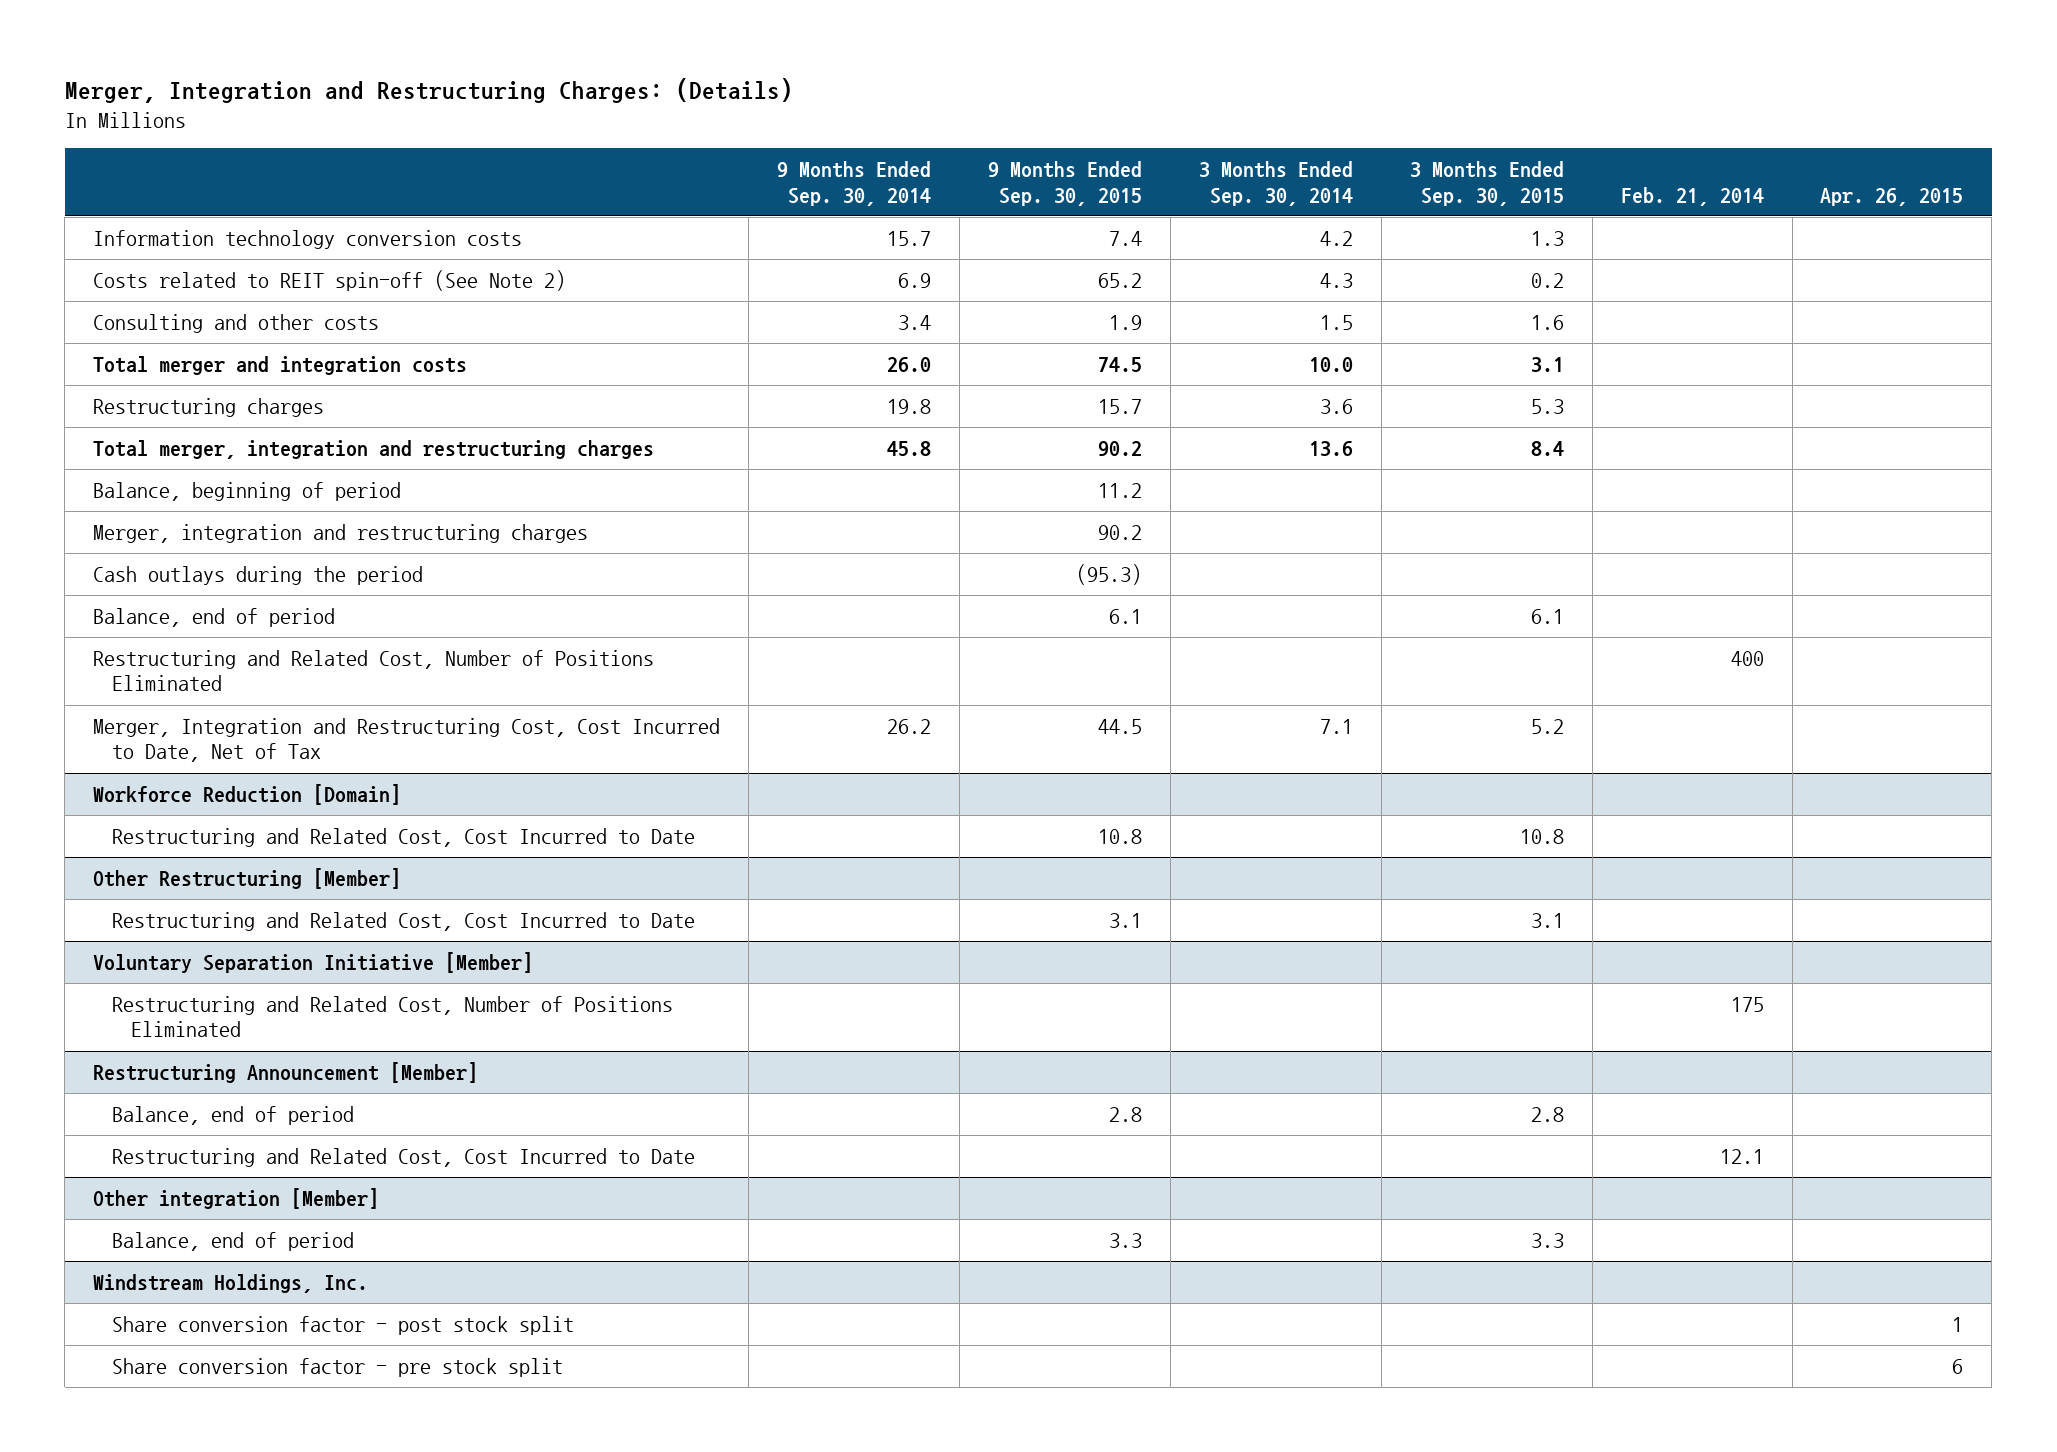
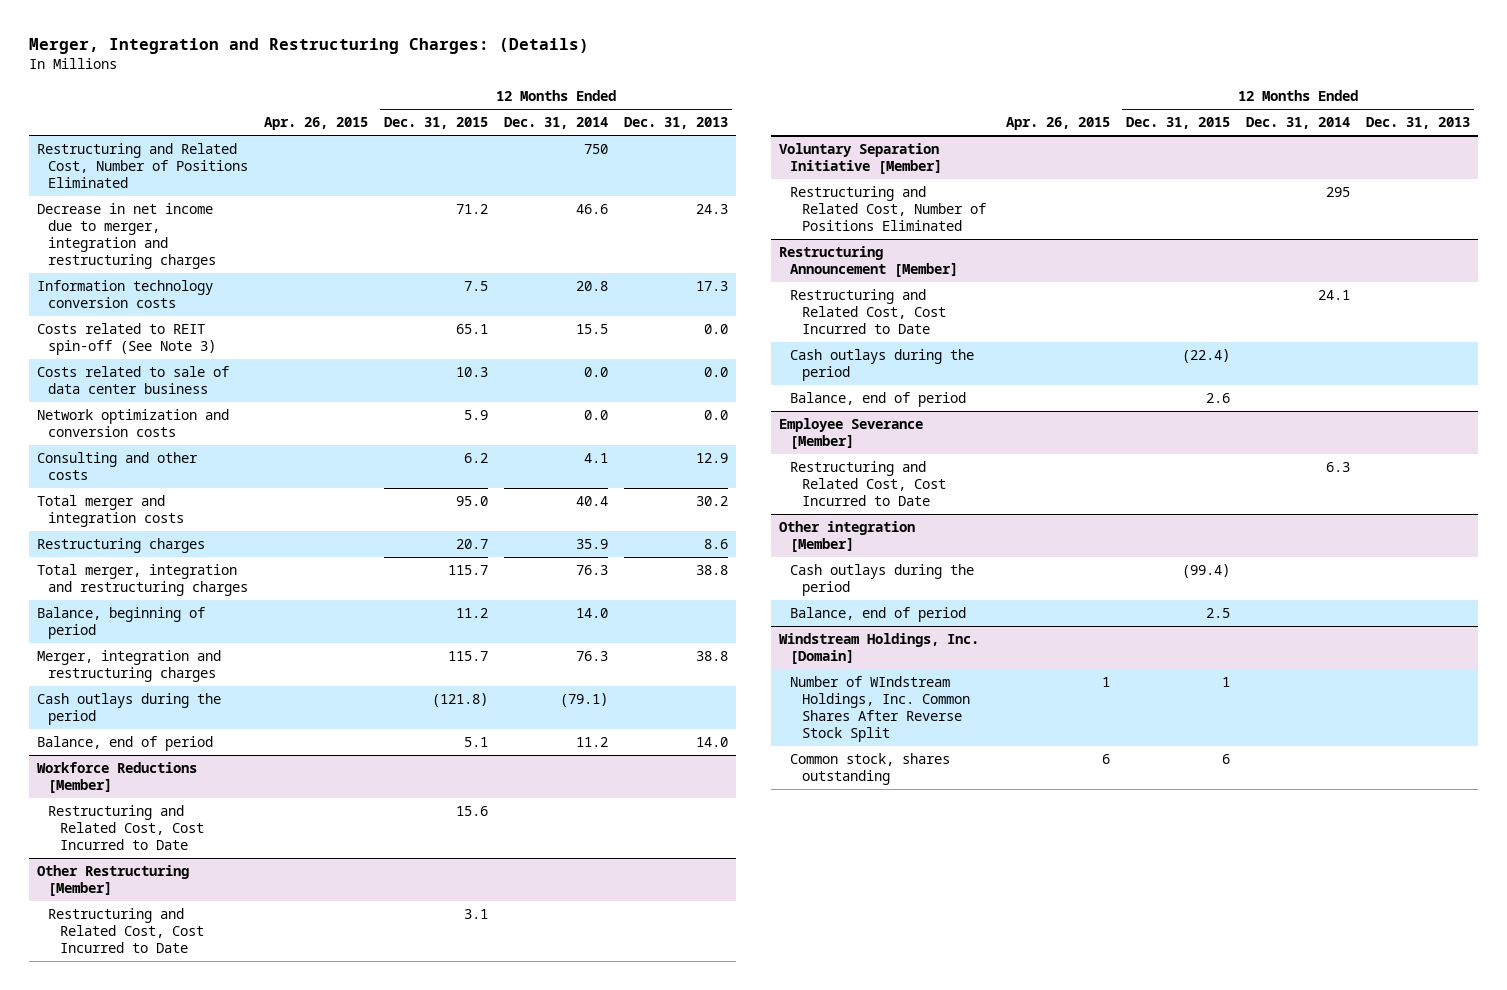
- | 9 Months Ended Sep. 30, 2014 | 9 Months Ended Sep. 30, 2015 | 3 Months Ended Sep. 30, 2014 | 3 Months Ended Sep. 30, 2015 | Feb. 21, 2014 | Apr. 26, 2015
+ | Apr. 26, 2015 | 12 Months Ended Dec. 31, 2015 | 12 Months Ended Dec. 31, 2014 | 12 Months Ended Dec. 31, 2013
moved up: Restructuring and Related Cost, Number of Positions Eliminated | | | 750 |
+ Decrease in net income due to merger, integration and restructuring charges | | 71.2 | 46.6 | 24.3
- Costs related to REIT spin-off (See Note 2) | 6.9 | 65.2 | 4.3 | 0.2 | |
+ Costs related to REIT spin-off (See Note 3) | | 65.1 | 15.5 | 0.0
+ Costs related to sale of data center business | | 10.3 | 0.0 | 0.0
+ Network optimization and conversion costs | | 5.9 | 0.0 | 0.0
- Merger, Integration and Restructuring Cost, Cost Incurred to Date, Net of Tax | 26.2 | 44.5 | 7.1 | 5.2 | |
- Workforce Reduction [Domain]
+ Workforce Reductions [Member]
@ Restructuring Announcement [Member]
+ Cash outlays during the period | | (22.4) | |
moved down: Balance, end of period | | 2.6 | |
+ Employee Severance [Member]
+ Restructuring and Related Cost, Cost Incurred to Date | | | 6.3 |
@ Other integration [Member]
+ Cash outlays during the period | | (99.4) | |
- Windstream Holdings, Inc.
- Share conversion factor - post stock split | | | | | | 1
- Share conversion factor - pre stock split | | | | | | 6
+ Windstream Holdings, Inc. [Domain]
+ Number of WIndstream Holdings, Inc. Common Shares After Reverse Stock Split | 1 | 1 | |
+ Common stock, shares outstanding | 6 | 6 | |

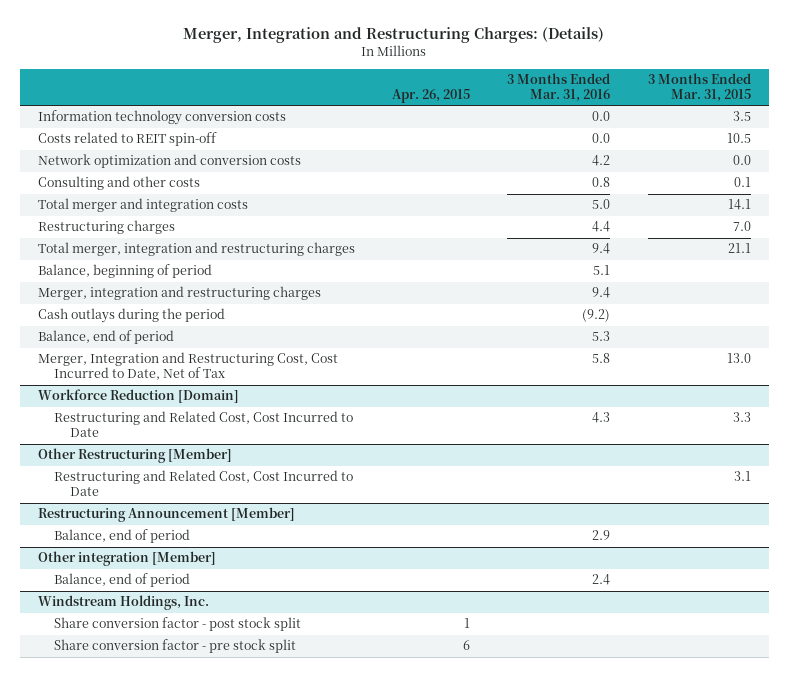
- | Apr. 26, 2015 | 12 Months Ended Dec. 31, 2015 | 12 Months Ended Dec. 31, 2014 | 12 Months Ended Dec. 31, 2013
+ | Apr. 26, 2015 | 3 Months Ended Mar. 31, 2016 | 3 Months Ended Mar. 31, 2015
- Restructuring and Related Cost, Number of Positions Eliminated | | | 750 |
- Decrease in net income due to merger, integration and restructuring charges | | 71.2 | 46.6 | 24.3
- Costs related to REIT spin-off (See Note 3) | | 65.1 | 15.5 | 0.0
- Costs related to sale of data center business | | 10.3 | 0.0 | 0.0
+ Costs related to REIT spin-off | | 0.0 | 10.5
- Workforce Reductions [Member]
+ Merger, Integration and Restructuring Cost, Cost Incurred to Date, Net of Tax | | 5.8 | 13.0
+ Workforce Reduction [Domain]
- Voluntary Separation Initiative [Member]
- Restructuring and Related Cost, Number of Positions Eliminated | | | 295 |
@ Restructuring Announcement [Member]
- Restructuring and Related Cost, Cost Incurred to Date | | | 24.1 |
- Cash outlays during the period | | (22.4) | |
- Employee Severance [Member]
- Restructuring and Related Cost, Cost Incurred to Date | | | 6.3 |
@ Other integration [Member]
- Cash outlays during the period | | (99.4) | |
- Windstream Holdings, Inc. [Domain]
- Number of WIndstream Holdings, Inc. Common Shares After Reverse Stock Split | 1 | 1 | |
- Common stock, shares outstanding | 6 | 6 | |
+ Windstream Holdings, Inc.
+ Share conversion factor - post stock split | 1 | |
+ Share conversion factor - pre stock split | 6 | |

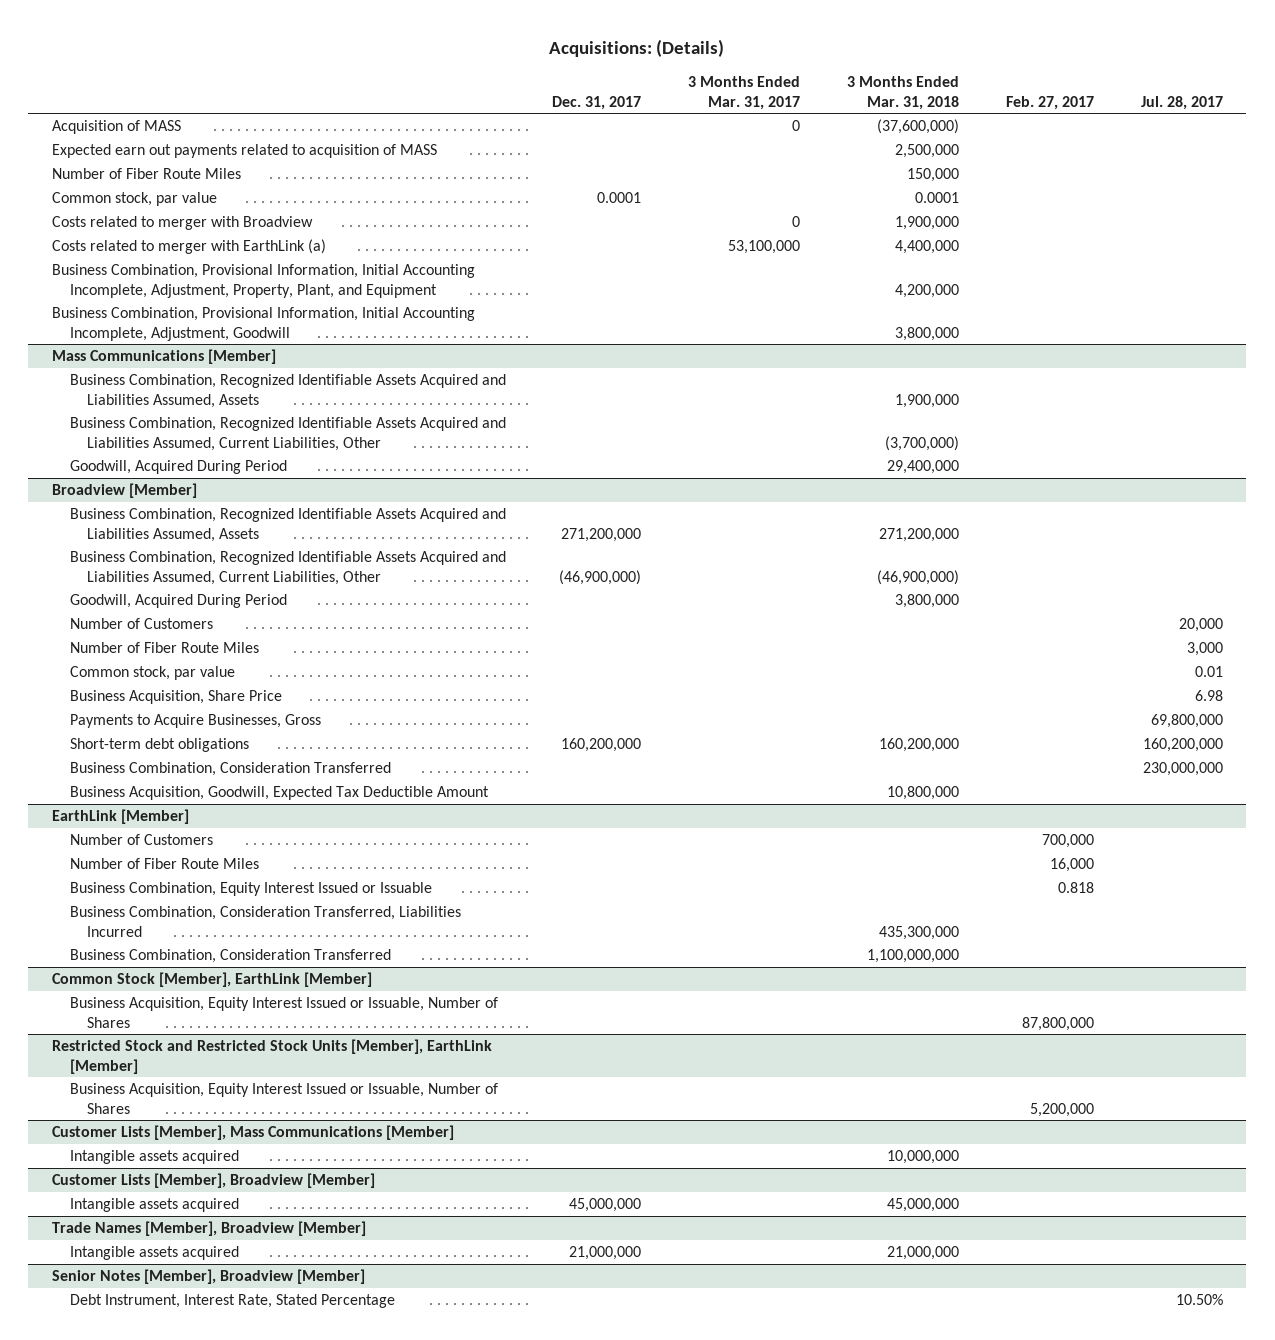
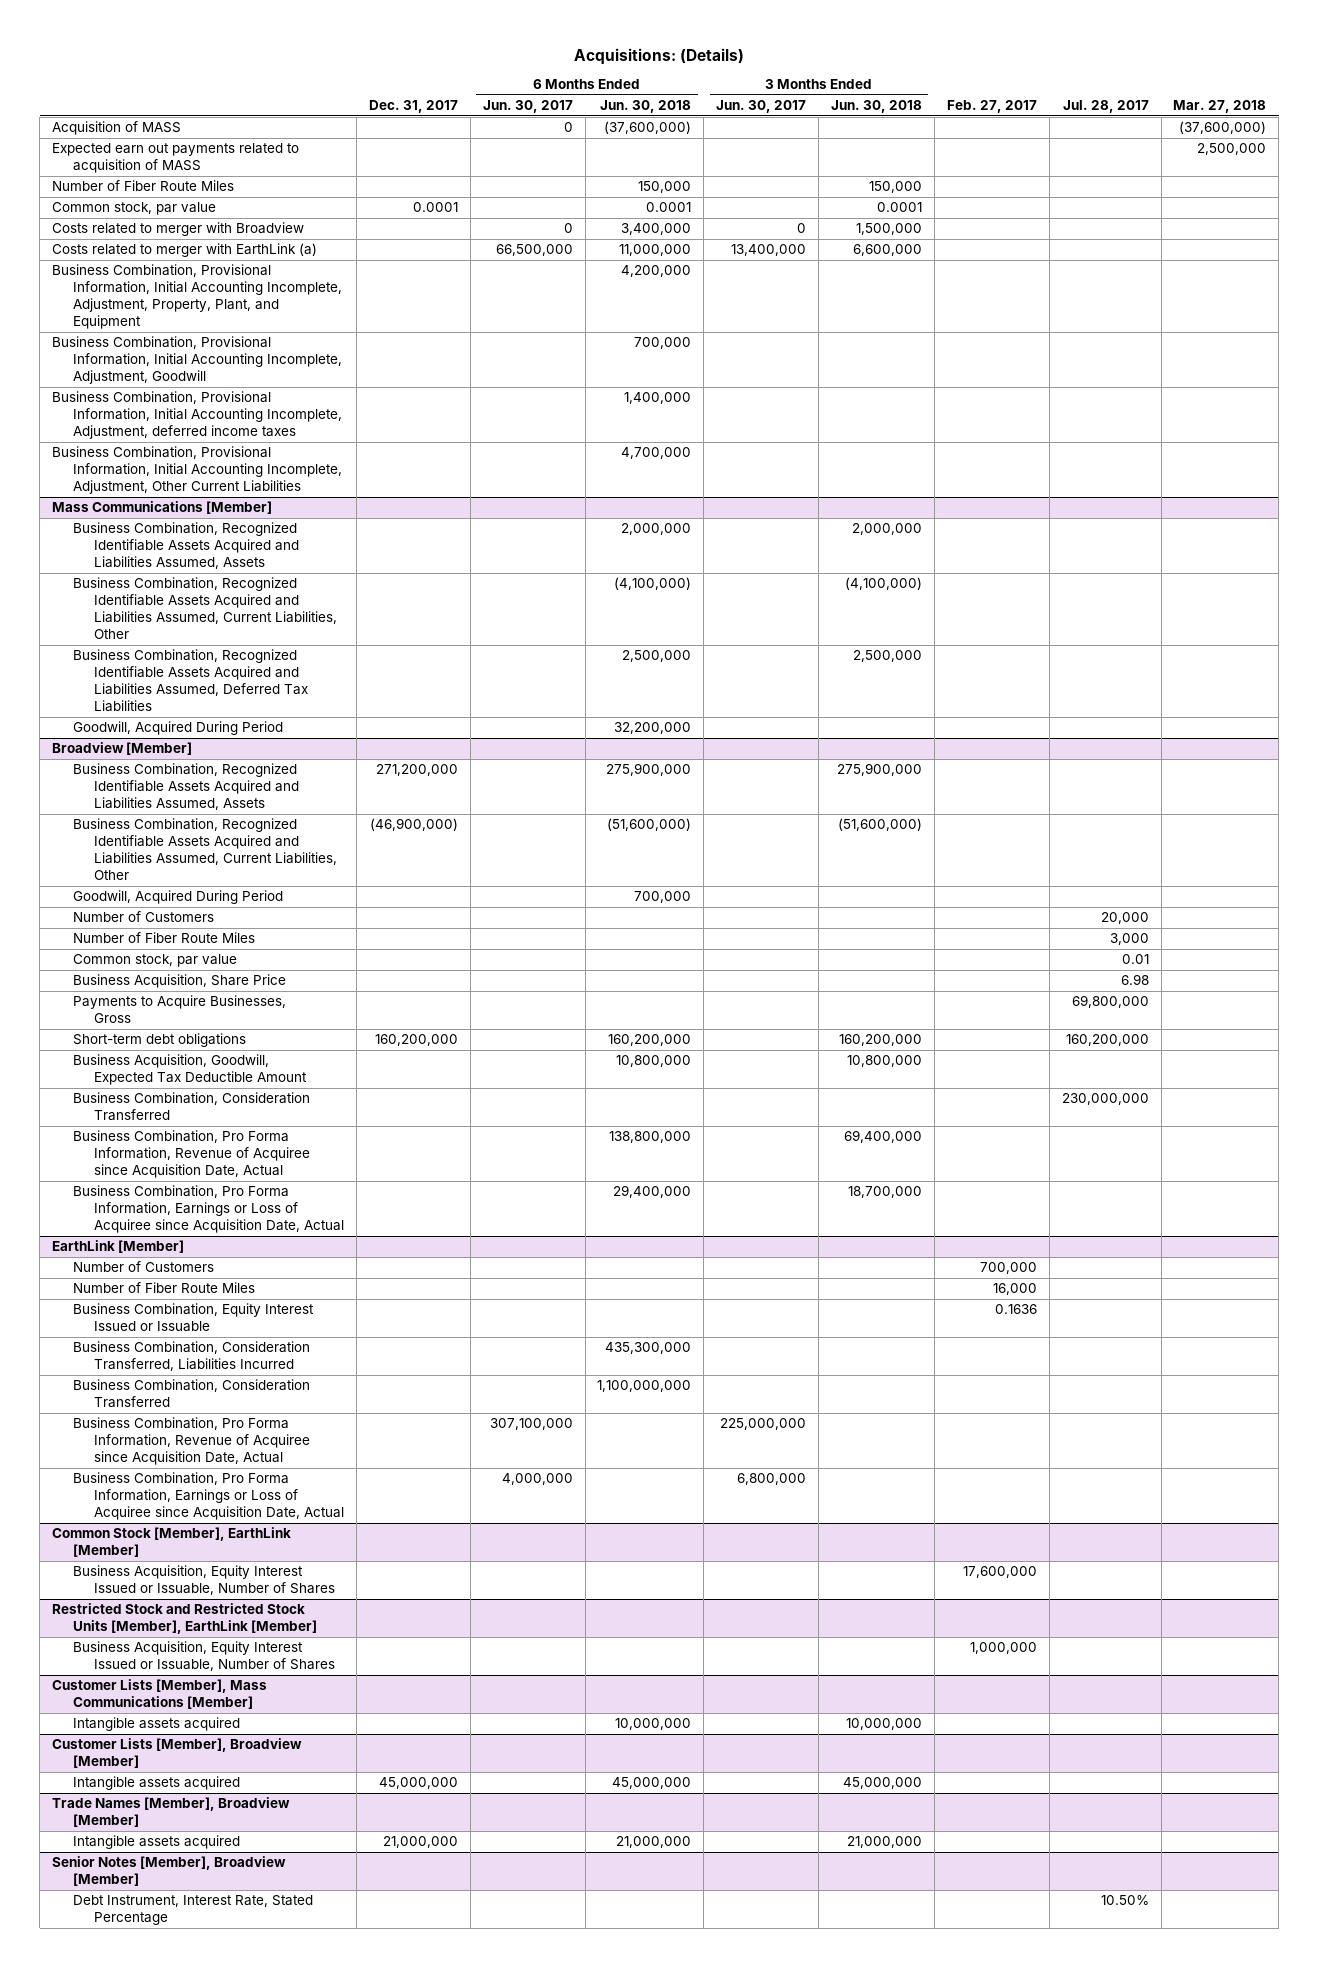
- | Dec. 31, 2017 | 3 Months Ended Mar. 31, 2017 | 3 Months Ended Mar. 31, 2018 | Feb. 27, 2017 | Jul. 28, 2017
+ | Dec. 31, 2017 | 6 Months Ended Jun. 30, 2017 | 6 Months Ended Jun. 30, 2018 | 3 Months Ended Jun. 30, 2017 | 3 Months Ended Jun. 30, 2018 | Feb. 27, 2017 | Jul. 28, 2017 | Mar. 27, 2018
+ Business Combination, Provisional Information, Initial Accounting Incomplete, Adjustment, deferred income taxes | | | 1,400,000 | | | | |
+ Business Combination, Provisional Information, Initial Accounting Incomplete, Adjustment, Other Current Liabilities | | | 4,700,000 | | | | |
@ Mass Communications [Member]
+ Business Combination, Recognized Identifiable Assets Acquired and Liabilities Assumed, Deferred Tax Liabilities | | | 2,500,000 | | 2,500,000 | | |
@ Broadview [Member]
moved down: Business Combination, Consideration Transferred | | | | | | | 230,000,000 |
+ Business Combination, Pro Forma Information, Revenue of Acquiree since Acquisition Date, Actual | | | 138,800,000 | | 69,400,000 | | |
+ Business Combination, Pro Forma Information, Earnings or Loss of Acquiree since Acquisition Date, Actual | | | 29,400,000 | | 18,700,000 | | |
@ EarthLink [Member]
- Business Combination, Equity Interest Issued or Issuable | | | | 0.818 |
+ Business Combination, Equity Interest Issued or Issuable | | | | | | 0.1636 | |
+ Business Combination, Pro Forma Information, Revenue of Acquiree since Acquisition Date, Actual | | 307,100,000 | | 225,000,000 | | | |
+ Business Combination, Pro Forma Information, Earnings or Loss of Acquiree since Acquisition Date, Actual | | 4,000,000 | | 6,800,000 | | | |
@ Common Stock [Member], EarthLink [Member]
- Business Acquisition, Equity Interest Issued or Issuable, Number of Shares | | | | 87,800,000 |
+ Business Acquisition, Equity Interest Issued or Issuable, Number of Shares | | | | | | 17,600,000 | |
@ Restricted Stock and Restricted Stock Units [Member], EarthLink [Member]
- Business Acquisition, Equity Interest Issued or Issuable, Number of Shares | | | | 5,200,000 |
+ Business Acquisition, Equity Interest Issued or Issuable, Number of Shares | | | | | | 1,000,000 | |

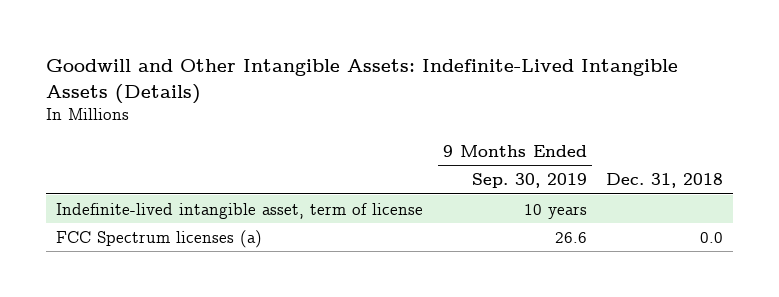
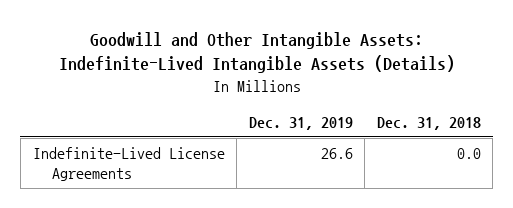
- | 9 Months Ended Sep. 30, 2019 | Dec. 31, 2018
+ | Dec. 31, 2019 | Dec. 31, 2018
- Indefinite-lived intangible asset, term of license | 10 years |
- FCC Spectrum licenses (a) | 26.6 | 0.0
+ Indefinite-Lived License Agreements | 26.6 | 0.0

